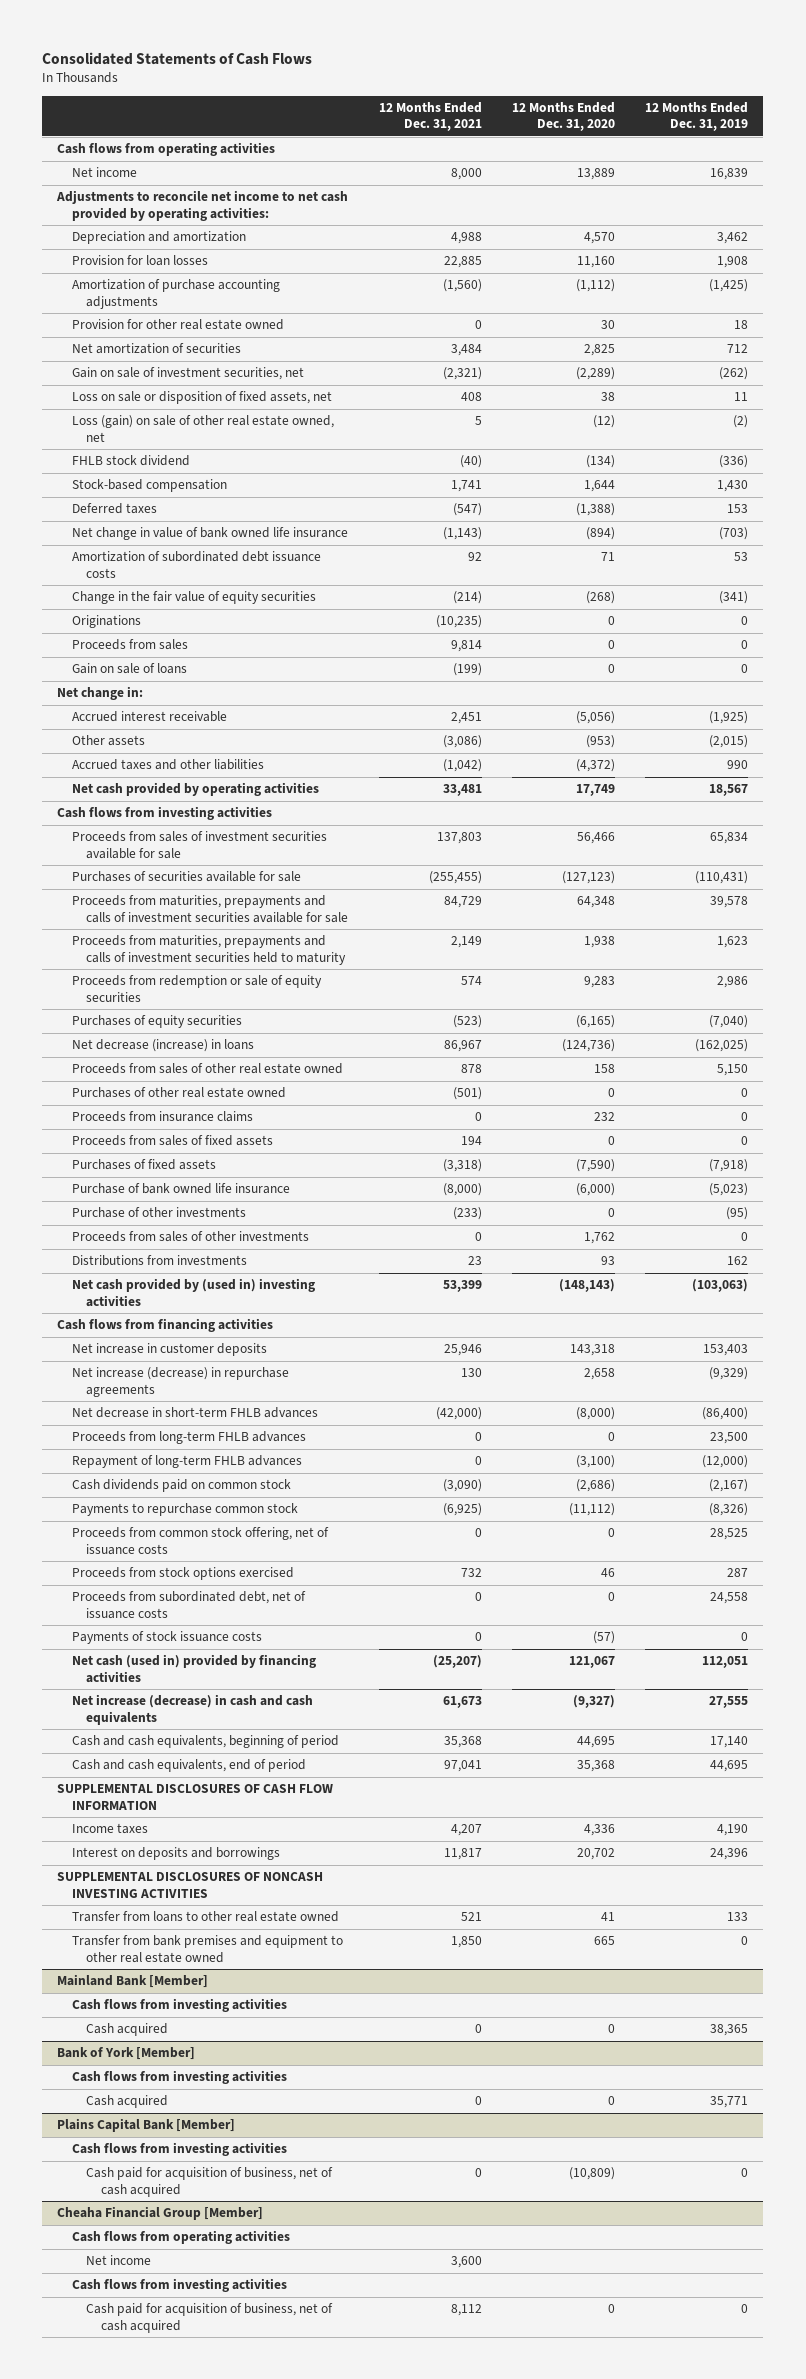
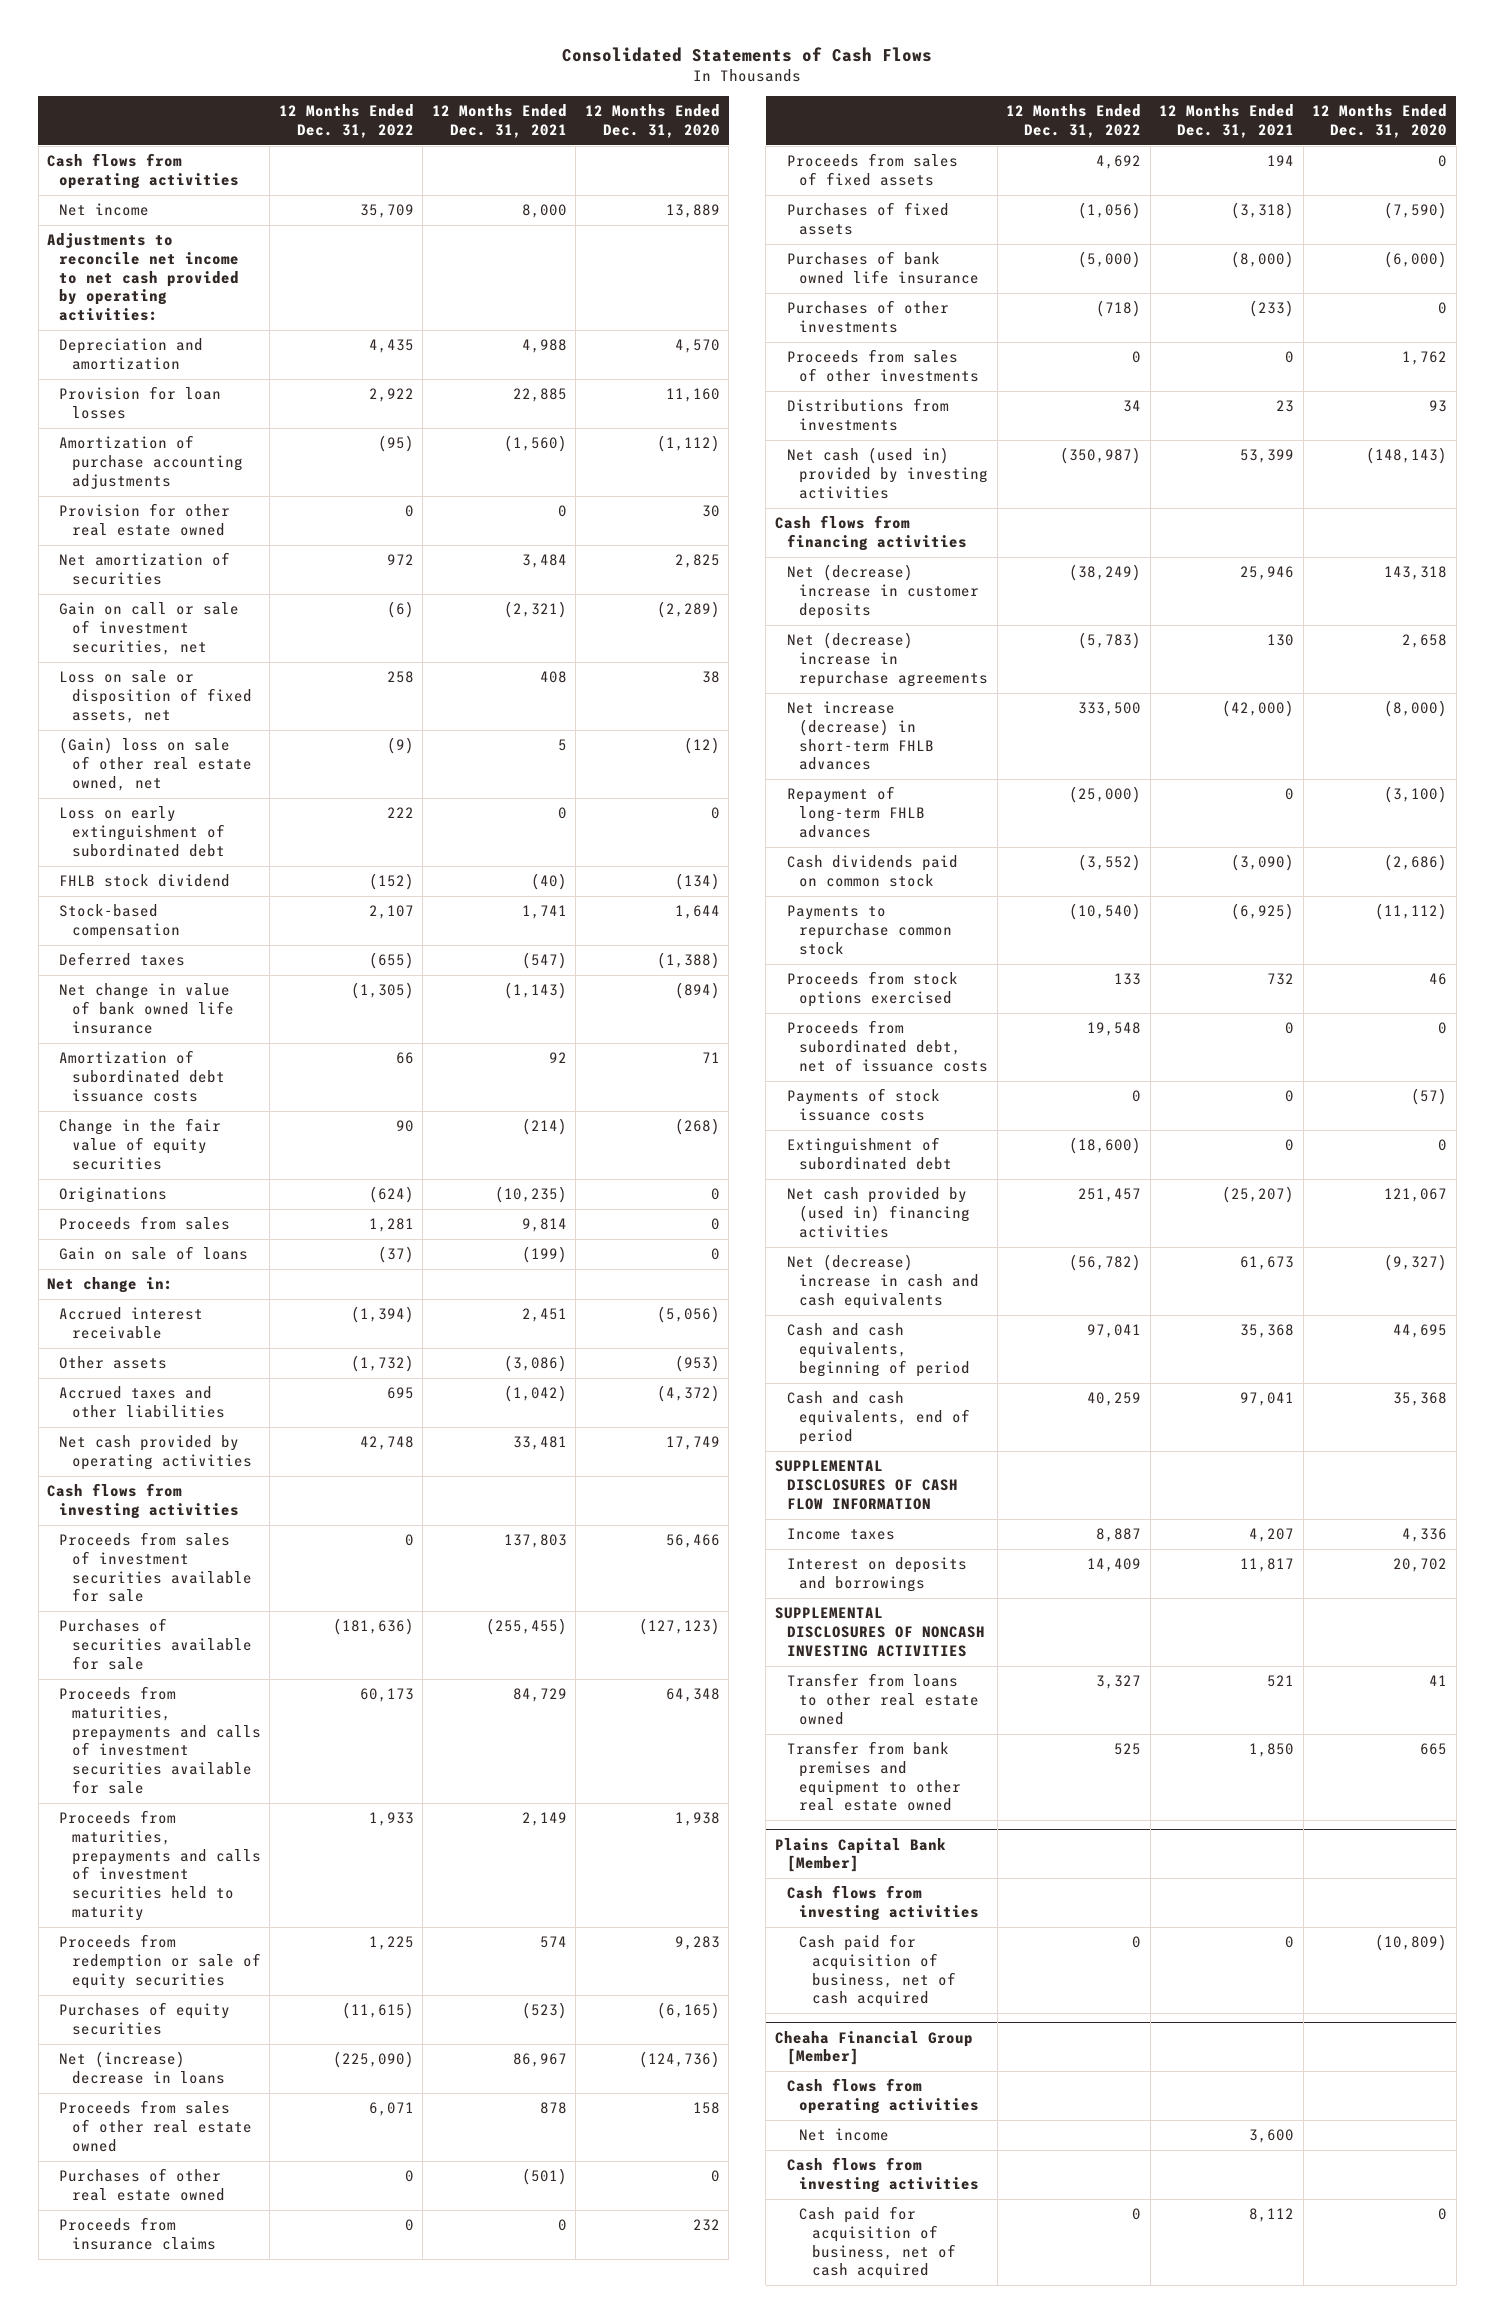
- | 12 Months Ended Dec. 31, 2021 | 12 Months Ended Dec. 31, 2020 | 12 Months Ended Dec. 31, 2019
+ | 12 Months Ended Dec. 31, 2022 | 12 Months Ended Dec. 31, 2021 | 12 Months Ended Dec. 31, 2020
- Gain on sale of investment securities, net | (2,321) | (2,289) | (262)
+ Gain on call or sale of investment securities, net | (6) | (2,321) | (2,289)
- Loss (gain) on sale of other real estate owned, net | 5 | (12) | (2)
+ (Gain) loss on sale of other real estate owned, net | (9) | 5 | (12)
+ Loss on early extinguishment of subordinated debt | 222 | 0 | 0
- Net decrease (increase) in loans | 86,967 | (124,736) | (162,025)
+ Net (increase) decrease in loans | (225,090) | 86,967 | (124,736)
- Purchase of bank owned life insurance | (8,000) | (6,000) | (5,023)
- Purchase of other investments | (233) | 0 | (95)
+ Purchases of bank owned life insurance | (5,000) | (8,000) | (6,000)
+ Purchases of other investments | (718) | (233) | 0
- Net cash provided by (used in) investing activities | 53,399 | (148,143) | (103,063)
+ Net cash (used in) provided by investing activities | (350,987) | 53,399 | (148,143)
- Net increase in customer deposits | 25,946 | 143,318 | 153,403
- Net increase (decrease) in repurchase agreements | 130 | 2,658 | (9,329)
- Net decrease in short-term FHLB advances | (42,000) | (8,000) | (86,400)
- Proceeds from long-term FHLB advances | 0 | 0 | 23,500
+ Net (decrease) increase in customer deposits | (38,249) | 25,946 | 143,318
+ Net (decrease) increase in repurchase agreements | (5,783) | 130 | 2,658
+ Net increase (decrease) in short-term FHLB advances | 333,500 | (42,000) | (8,000)
- Proceeds from common stock offering, net of issuance costs | 0 | 0 | 28,525
- Net cash (used in) provided by financing activities | (25,207) | 121,067 | 112,051
- Net increase (decrease) in cash and cash equivalents | 61,673 | (9,327) | 27,555
+ Extinguishment of subordinated debt | (18,600) | 0 | 0
+ Net cash provided by (used in) financing activities | 251,457 | (25,207) | 121,067
+ Net (decrease) increase in cash and cash equivalents | (56,782) | 61,673 | (9,327)
- Mainland Bank [Member]
- Cash flows from investing activities
- Cash acquired | 0 | 0 | 38,365
- Bank of York [Member]
- Cash flows from investing activities
- Cash acquired | 0 | 0 | 35,771

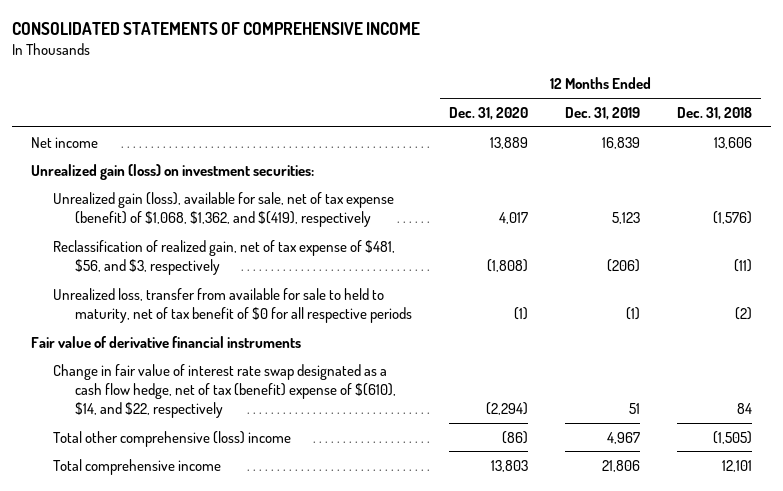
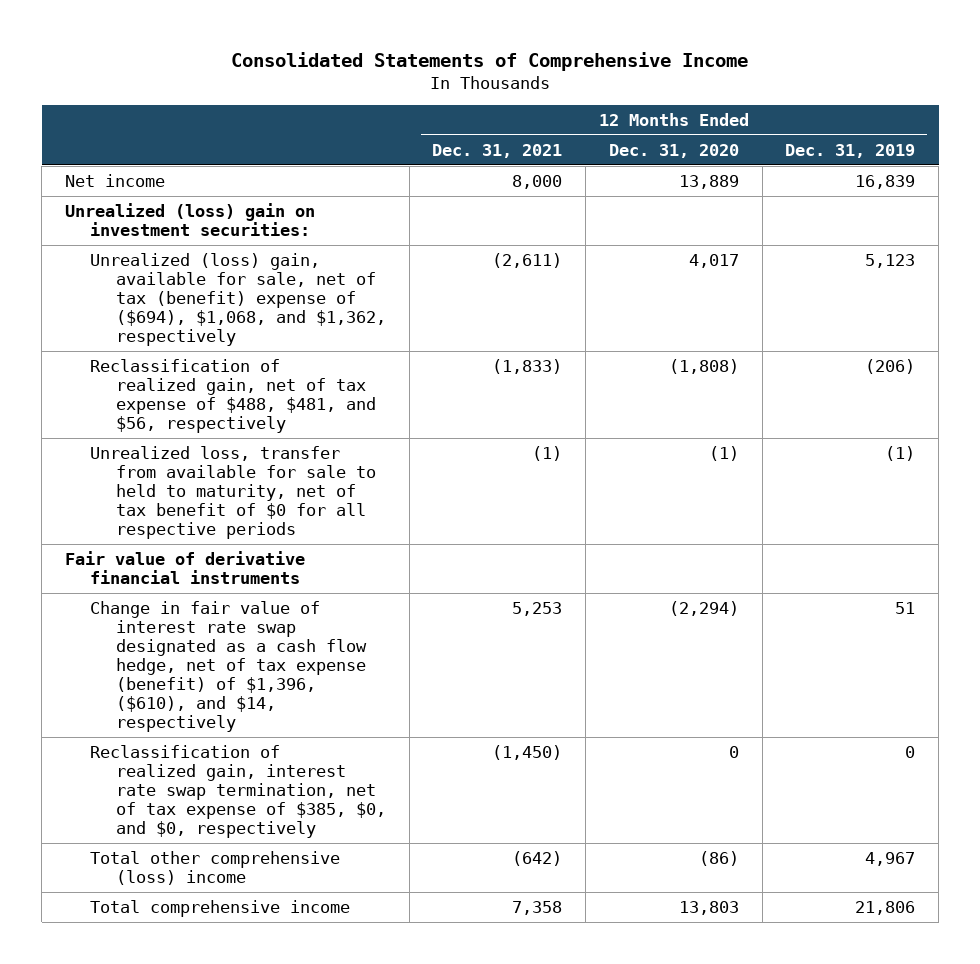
- CONSOLIDATED STATEMENTS OF COMPREHENSIVE INCOME
+ Consolidated Statements of Comprehensive Income
- | 12 Months Ended Dec. 31, 2020 | 12 Months Ended Dec. 31, 2019 | 12 Months Ended Dec. 31, 2018
+ | 12 Months Ended Dec. 31, 2021 | 12 Months Ended Dec. 31, 2020 | 12 Months Ended Dec. 31, 2019
- Unrealized gain (loss) on investment securities:
- Unrealized gain (loss), available for sale, net of tax expense (benefit) of $1,068, $1,362, and $(419), respectively | 4,017 | 5,123 | (1,576)
- Reclassification of realized gain, net of tax expense of $481, $56, and $3, respectively | (1,808) | (206) | (11)
+ Unrealized (loss) gain on investment securities:
+ Unrealized (loss) gain, available for sale, net of tax (benefit) expense of ($694), $1,068, and $1,362, respectively | (2,611) | 4,017 | 5,123
+ Reclassification of realized gain, net of tax expense of $488, $481, and $56, respectively | (1,833) | (1,808) | (206)
- Change in fair value of interest rate swap designated as a cash flow hedge, net of tax (benefit) expense of $(610), $14, and $22, respectively | (2,294) | 51 | 84
+ Change in fair value of interest rate swap designated as a cash flow hedge, net of tax expense (benefit) of $1,396, ($610), and $14, respectively | 5,253 | (2,294) | 51
+ Reclassification of realized gain, interest rate swap termination, net of tax expense of $385, $0, and $0, respectively | (1,450) | 0 | 0

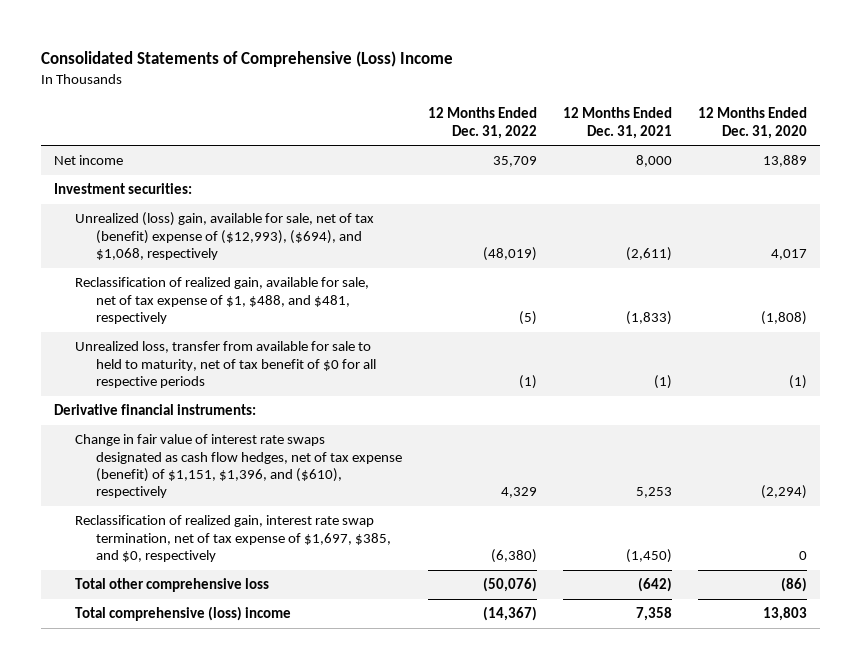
- Consolidated Statements of Comprehensive Income
+ Consolidated Statements of Comprehensive (Loss) Income
- | 12 Months Ended Dec. 31, 2021 | 12 Months Ended Dec. 31, 2020 | 12 Months Ended Dec. 31, 2019
+ | 12 Months Ended Dec. 31, 2022 | 12 Months Ended Dec. 31, 2021 | 12 Months Ended Dec. 31, 2020
- Unrealized (loss) gain on investment securities:
- Unrealized (loss) gain, available for sale, net of tax (benefit) expense of ($694), $1,068, and $1,362, respectively | (2,611) | 4,017 | 5,123
- Reclassification of realized gain, net of tax expense of $488, $481, and $56, respectively | (1,833) | (1,808) | (206)
+ Investment securities:
+ Unrealized (loss) gain, available for sale, net of tax (benefit) expense of ($12,993), ($694), and $1,068, respectively | (48,019) | (2,611) | 4,017
+ Reclassification of realized gain, available for sale, net of tax expense of $1, $488, and $481, respectively | (5) | (1,833) | (1,808)
- Fair value of derivative financial instruments
- Change in fair value of interest rate swap designated as a cash flow hedge, net of tax expense (benefit) of $1,396, ($610), and $14, respectively | 5,253 | (2,294) | 51
- Reclassification of realized gain, interest rate swap termination, net of tax expense of $385, $0, and $0, respectively | (1,450) | 0 | 0
- Total other comprehensive (loss) income | (642) | (86) | 4,967
- Total comprehensive income | 7,358 | 13,803 | 21,806
+ Derivative financial instruments:
+ Change in fair value of interest rate swaps designated as cash flow hedges, net of tax expense (benefit) of $1,151, $1,396, and ($610), respectively | 4,329 | 5,253 | (2,294)
+ Reclassification of realized gain, interest rate swap termination, net of tax expense of $1,697, $385, and $0, respectively | (6,380) | (1,450) | 0
+ Total other comprehensive loss | (50,076) | (642) | (86)
+ Total comprehensive (loss) income | (14,367) | 7,358 | 13,803

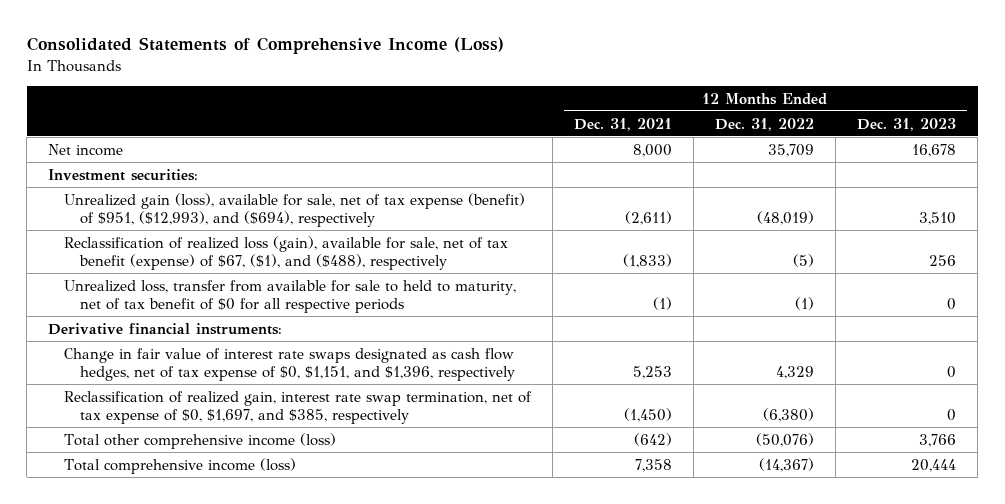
- Consolidated Statements of Comprehensive (Loss) Income
+ Consolidated Statements of Comprehensive Income (Loss)
- | 12 Months Ended Dec. 31, 2022 | 12 Months Ended Dec. 31, 2021 | 12 Months Ended Dec. 31, 2020
+ | 12 Months Ended Dec. 31, 2021 | 12 Months Ended Dec. 31, 2022 | 12 Months Ended Dec. 31, 2023
- Unrealized (loss) gain, available for sale, net of tax (benefit) expense of ($12,993), ($694), and $1,068, respectively | (48,019) | (2,611) | 4,017
- Reclassification of realized gain, available for sale, net of tax expense of $1, $488, and $481, respectively | (5) | (1,833) | (1,808)
+ Unrealized gain (loss), available for sale, net of tax expense (benefit) of $951, ($12,993), and ($694), respectively | (2,611) | (48,019) | 3,510
+ Reclassification of realized loss (gain), available for sale, net of tax benefit (expense) of $67, ($1), and ($488), respectively | (1,833) | (5) | 256
- Change in fair value of interest rate swaps designated as cash flow hedges, net of tax expense (benefit) of $1,151, $1,396, and ($610), respectively | 4,329 | 5,253 | (2,294)
- Reclassification of realized gain, interest rate swap termination, net of tax expense of $1,697, $385, and $0, respectively | (6,380) | (1,450) | 0
- Total other comprehensive loss | (50,076) | (642) | (86)
- Total comprehensive (loss) income | (14,367) | 7,358 | 13,803
+ Change in fair value of interest rate swaps designated as cash flow hedges, net of tax expense of $0, $1,151, and $1,396, respectively | 5,253 | 4,329 | 0
+ Reclassification of realized gain, interest rate swap termination, net of tax expense of $0, $1,697, and $385, respectively | (1,450) | (6,380) | 0
+ Total other comprehensive income (loss) | (642) | (50,076) | 3,766
+ Total comprehensive income (loss) | 7,358 | (14,367) | 20,444

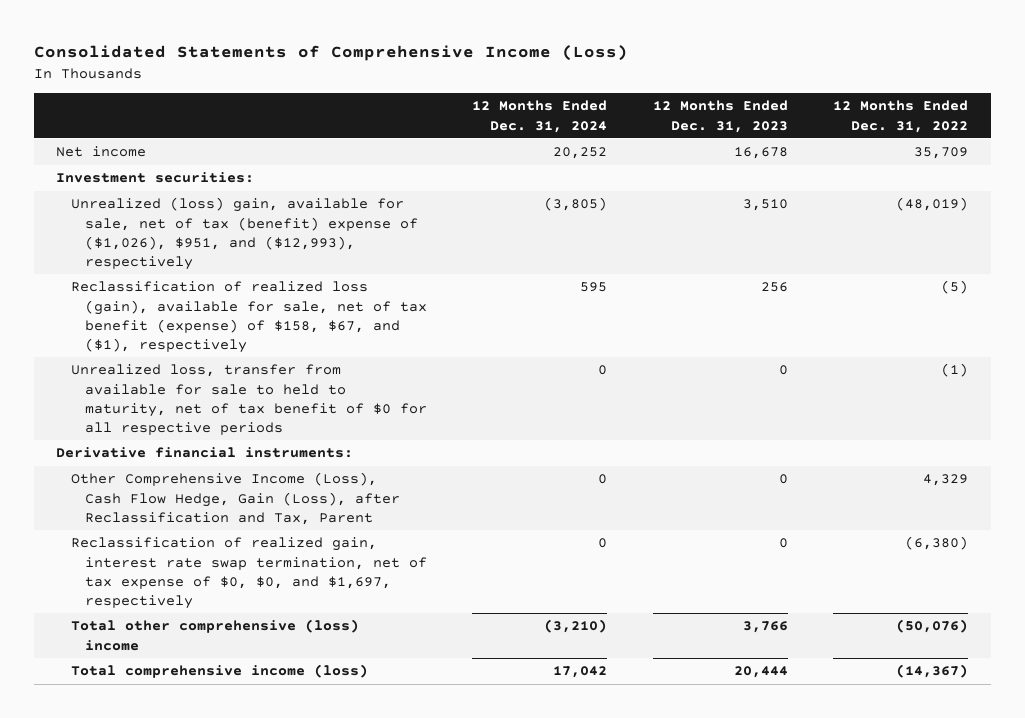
- | 12 Months Ended Dec. 31, 2021 | 12 Months Ended Dec. 31, 2022 | 12 Months Ended Dec. 31, 2023
+ | 12 Months Ended Dec. 31, 2024 | 12 Months Ended Dec. 31, 2023 | 12 Months Ended Dec. 31, 2022
- Unrealized gain (loss), available for sale, net of tax expense (benefit) of $951, ($12,993), and ($694), respectively | (2,611) | (48,019) | 3,510
- Reclassification of realized loss (gain), available for sale, net of tax benefit (expense) of $67, ($1), and ($488), respectively | (1,833) | (5) | 256
+ Unrealized (loss) gain, available for sale, net of tax (benefit) expense of ($1,026), $951, and ($12,993), respectively | (3,805) | 3,510 | (48,019)
+ Reclassification of realized loss (gain), available for sale, net of tax benefit (expense) of $158, $67, and ($1), respectively | 595 | 256 | (5)
- Change in fair value of interest rate swaps designated as cash flow hedges, net of tax expense of $0, $1,151, and $1,396, respectively | 5,253 | 4,329 | 0
- Reclassification of realized gain, interest rate swap termination, net of tax expense of $0, $1,697, and $385, respectively | (1,450) | (6,380) | 0
- Total other comprehensive income (loss) | (642) | (50,076) | 3,766
+ Other Comprehensive Income (Loss), Cash Flow Hedge, Gain (Loss), after Reclassification and Tax, Parent | 0 | 0 | 4,329
+ Reclassification of realized gain, interest rate swap termination, net of tax expense of $0, $0, and $1,697, respectively | 0 | 0 | (6,380)
+ Total other comprehensive (loss) income | (3,210) | 3,766 | (50,076)

